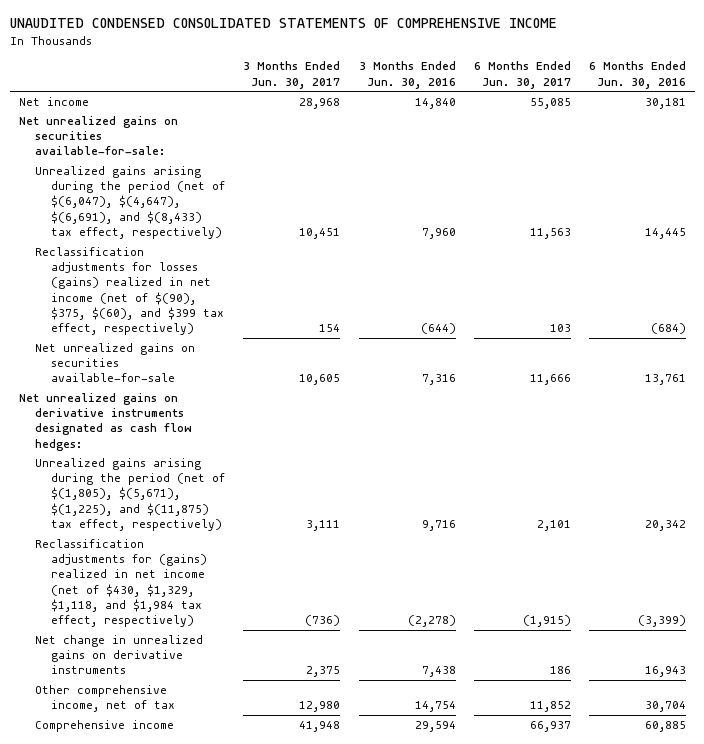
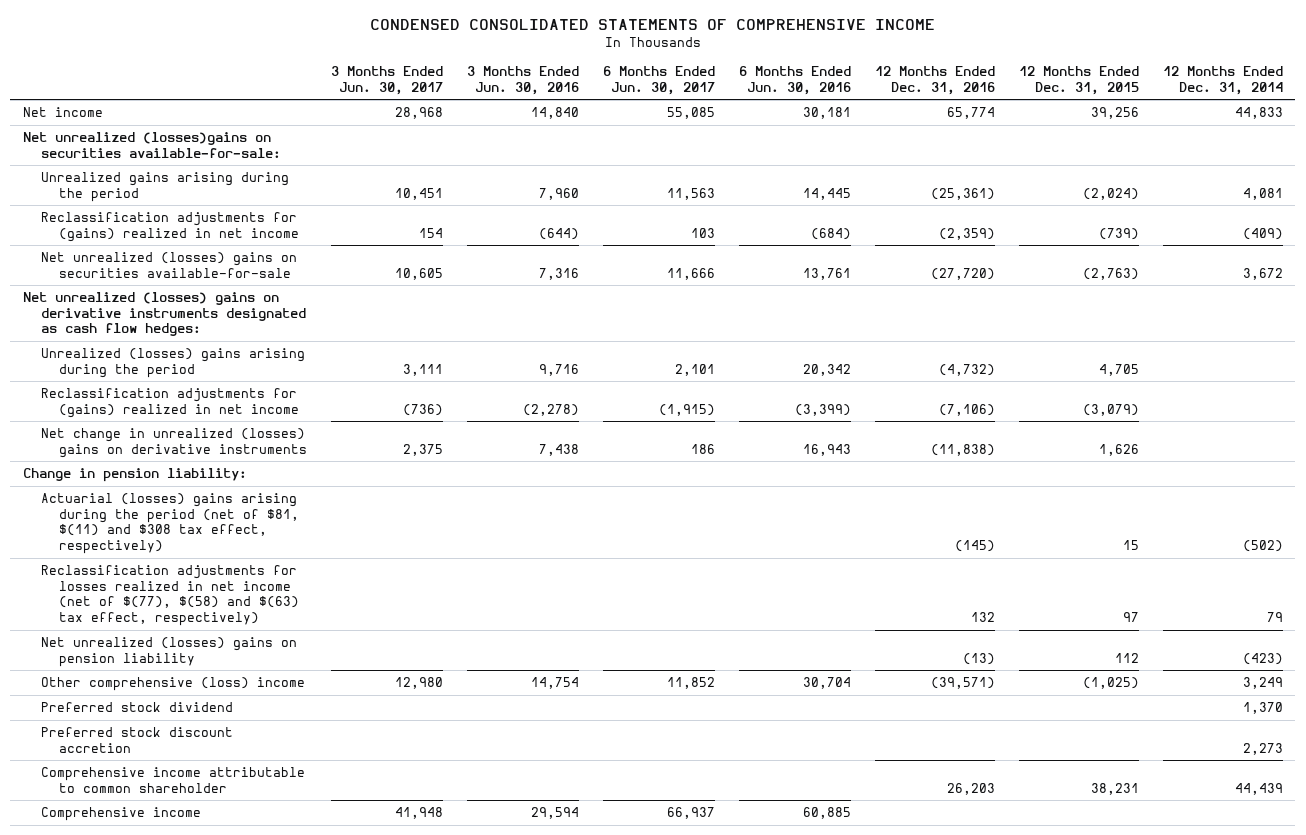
- UNAUDITED CONDENSED CONSOLIDATED STATEMENTS OF COMPREHENSIVE INCOME
+ CONDENSED CONSOLIDATED STATEMENTS OF COMPREHENSIVE INCOME
- | 3 Months Ended Jun. 30, 2017 | 3 Months Ended Jun. 30, 2016 | 6 Months Ended Jun. 30, 2017 | 6 Months Ended Jun. 30, 2016
+ | 3 Months Ended Jun. 30, 2017 | 3 Months Ended Jun. 30, 2016 | 6 Months Ended Jun. 30, 2017 | 6 Months Ended Jun. 30, 2016 | 12 Months Ended Dec. 31, 2016 | 12 Months Ended Dec. 31, 2015 | 12 Months Ended Dec. 31, 2014
- Net unrealized gains on securities available-for-sale:
- Unrealized gains arising during the period (net of $(6,047), $(4,647), $(6,691), and $(8,433) tax effect, respectively) | 10,451 | 7,960 | 11,563 | 14,445
- Reclassification adjustments for losses (gains) realized in net income (net of $(90), $375, $(60), and $399 tax effect, respectively) | 154 | (644) | 103 | (684)
- Net unrealized gains on securities available-for-sale | 10,605 | 7,316 | 11,666 | 13,761
- Net unrealized gains on derivative instruments designated as cash flow hedges:
- Unrealized gains arising during the period (net of $(1,805), $(5,671), $(1,225), and $(11,875) tax effect, respectively) | 3,111 | 9,716 | 2,101 | 20,342
- Reclassification adjustments for (gains) realized in net income (net of $430, $1,329, $1,118, and $1,984 tax effect, respectively) | (736) | (2,278) | (1,915) | (3,399)
- Net change in unrealized gains on derivative instruments | 2,375 | 7,438 | 186 | 16,943
- Other comprehensive income, net of tax | 12,980 | 14,754 | 11,852 | 30,704
+ Net unrealized (losses)gains on securities available-for-sale:
+ Unrealized gains arising during the period | 10,451 | 7,960 | 11,563 | 14,445 | (25,361) | (2,024) | 4,081
+ Reclassification adjustments for (gains) realized in net income | 154 | (644) | 103 | (684) | (2,359) | (739) | (409)
+ Net unrealized (losses) gains on securities available-for-sale | 10,605 | 7,316 | 11,666 | 13,761 | (27,720) | (2,763) | 3,672
+ Net unrealized (losses) gains on derivative instruments designated as cash flow hedges:
+ Unrealized (losses) gains arising during the period | 3,111 | 9,716 | 2,101 | 20,342 | (4,732) | 4,705 |
+ Reclassification adjustments for (gains) realized in net income | (736) | (2,278) | (1,915) | (3,399) | (7,106) | (3,079) |
+ Net change in unrealized (losses) gains on derivative instruments | 2,375 | 7,438 | 186 | 16,943 | (11,838) | 1,626 |
+ Change in pension liability:
+ Actuarial (losses) gains arising during the period (net of $81, $(11) and $308 tax effect, respectively) | | | | | (145) | 15 | (502)
+ Reclassification adjustments for losses realized in net income (net of $(77), $(58) and $(63) tax effect, respectively) | | | | | 132 | 97 | 79
+ Net unrealized (losses) gains on pension liability | | | | | (13) | 112 | (423)
+ Other comprehensive (loss) income | 12,980 | 14,754 | 11,852 | 30,704 | (39,571) | (1,025) | 3,249
+ Preferred stock dividend | | | | | | | 1,370
+ Preferred stock discount accretion | | | | | | | 2,273
+ Comprehensive income attributable to common shareholder | | | | | 26,203 | 38,231 | 44,439

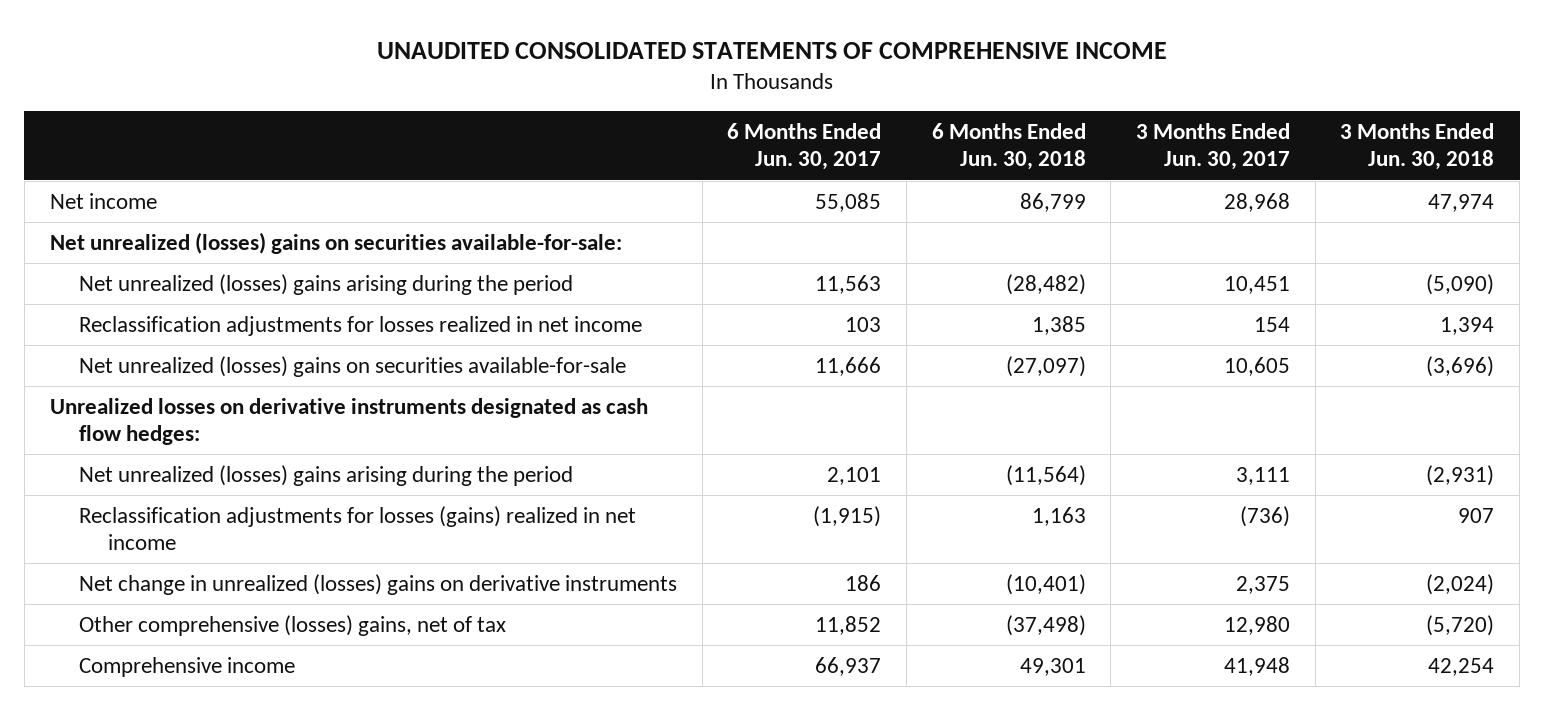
- CONDENSED CONSOLIDATED STATEMENTS OF COMPREHENSIVE INCOME
+ UNAUDITED CONSOLIDATED STATEMENTS OF COMPREHENSIVE INCOME
- | 3 Months Ended Jun. 30, 2017 | 3 Months Ended Jun. 30, 2016 | 6 Months Ended Jun. 30, 2017 | 6 Months Ended Jun. 30, 2016 | 12 Months Ended Dec. 31, 2016 | 12 Months Ended Dec. 31, 2015 | 12 Months Ended Dec. 31, 2014
+ | 6 Months Ended Jun. 30, 2017 | 6 Months Ended Jun. 30, 2018 | 3 Months Ended Jun. 30, 2017 | 3 Months Ended Jun. 30, 2018
- Net unrealized (losses)gains on securities available-for-sale:
- Unrealized gains arising during the period | 10,451 | 7,960 | 11,563 | 14,445 | (25,361) | (2,024) | 4,081
- Reclassification adjustments for (gains) realized in net income | 154 | (644) | 103 | (684) | (2,359) | (739) | (409)
+ Net unrealized (losses) gains on securities available-for-sale:
+ Net unrealized (losses) gains arising during the period | 11,563 | (28,482) | 10,451 | (5,090)
+ Reclassification adjustments for losses realized in net income | 103 | 1,385 | 154 | 1,394
- Net unrealized (losses) gains on derivative instruments designated as cash flow hedges:
- Unrealized (losses) gains arising during the period | 3,111 | 9,716 | 2,101 | 20,342 | (4,732) | 4,705 |
- Reclassification adjustments for (gains) realized in net income | (736) | (2,278) | (1,915) | (3,399) | (7,106) | (3,079) |
+ Unrealized losses on derivative instruments designated as cash flow hedges:
+ Net unrealized (losses) gains arising during the period | 2,101 | (11,564) | 3,111 | (2,931)
+ Reclassification adjustments for losses (gains) realized in net income | (1,915) | 1,163 | (736) | 907
- Change in pension liability:
- Actuarial (losses) gains arising during the period (net of $81, $(11) and $308 tax effect, respectively) | | | | | (145) | 15 | (502)
- Reclassification adjustments for losses realized in net income (net of $(77), $(58) and $(63) tax effect, respectively) | | | | | 132 | 97 | 79
- Net unrealized (losses) gains on pension liability | | | | | (13) | 112 | (423)
- Other comprehensive (loss) income | 12,980 | 14,754 | 11,852 | 30,704 | (39,571) | (1,025) | 3,249
- Preferred stock dividend | | | | | | | 1,370
- Preferred stock discount accretion | | | | | | | 2,273
- Comprehensive income attributable to common shareholder | | | | | 26,203 | 38,231 | 44,439
+ Other comprehensive (losses) gains, net of tax | 11,852 | (37,498) | 12,980 | (5,720)

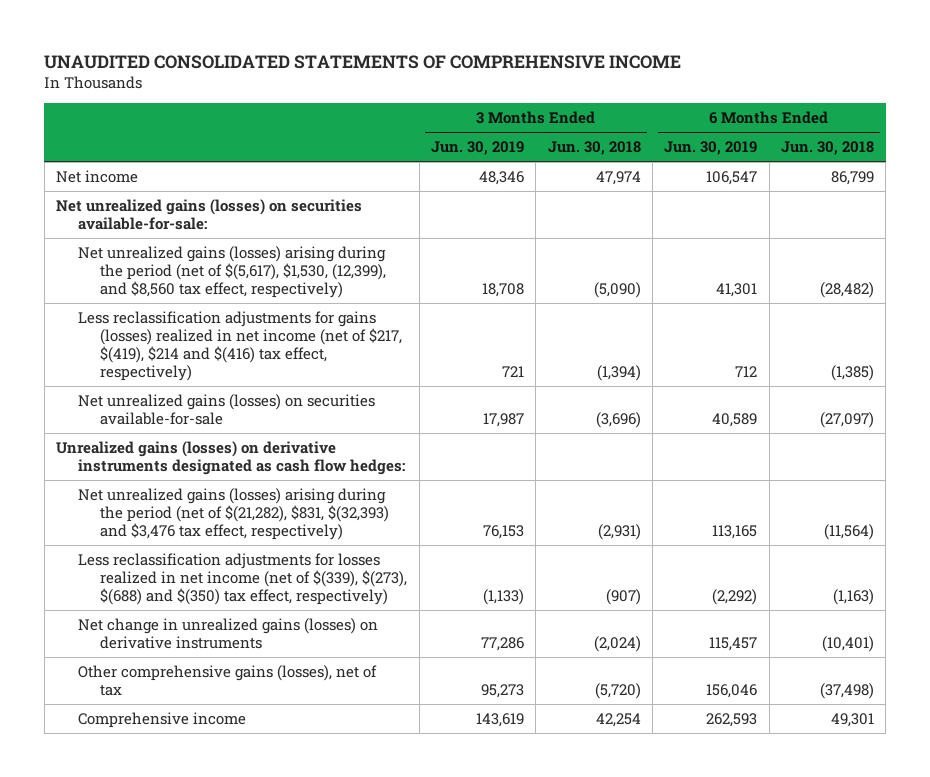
- | 6 Months Ended Jun. 30, 2017 | 6 Months Ended Jun. 30, 2018 | 3 Months Ended Jun. 30, 2017 | 3 Months Ended Jun. 30, 2018
+ | 3 Months Ended Jun. 30, 2019 | 3 Months Ended Jun. 30, 2018 | 6 Months Ended Jun. 30, 2019 | 6 Months Ended Jun. 30, 2018
- Net unrealized (losses) gains on securities available-for-sale:
- Net unrealized (losses) gains arising during the period | 11,563 | (28,482) | 10,451 | (5,090)
- Reclassification adjustments for losses realized in net income | 103 | 1,385 | 154 | 1,394
- Net unrealized (losses) gains on securities available-for-sale | 11,666 | (27,097) | 10,605 | (3,696)
- Unrealized losses on derivative instruments designated as cash flow hedges:
- Net unrealized (losses) gains arising during the period | 2,101 | (11,564) | 3,111 | (2,931)
- Reclassification adjustments for losses (gains) realized in net income | (1,915) | 1,163 | (736) | 907
- Net change in unrealized (losses) gains on derivative instruments | 186 | (10,401) | 2,375 | (2,024)
- Other comprehensive (losses) gains, net of tax | 11,852 | (37,498) | 12,980 | (5,720)
+ Net unrealized gains (losses) on securities available-for-sale:
+ Net unrealized gains (losses) arising during the period (net of $(5,617), $1,530, (12,399), and $8,560 tax effect, respectively) | 18,708 | (5,090) | 41,301 | (28,482)
+ Less reclassification adjustments for gains (losses) realized in net income (net of $217, $(419), $214 and $(416) tax effect, respectively) | 721 | (1,394) | 712 | (1,385)
+ Net unrealized gains (losses) on securities available-for-sale | 17,987 | (3,696) | 40,589 | (27,097)
+ Unrealized gains (losses) on derivative instruments designated as cash flow hedges:
+ Net unrealized gains (losses) arising during the period (net of $(21,282), $831, $(32,393) and $3,476 tax effect, respectively) | 76,153 | (2,931) | 113,165 | (11,564)
+ Less reclassification adjustments for losses realized in net income (net of $(339), $(273), $(688) and $(350) tax effect, respectively) | (1,133) | (907) | (2,292) | (1,163)
+ Net change in unrealized gains (losses) on derivative instruments | 77,286 | (2,024) | 115,457 | (10,401)
+ Other comprehensive gains (losses), net of tax | 95,273 | (5,720) | 156,046 | (37,498)

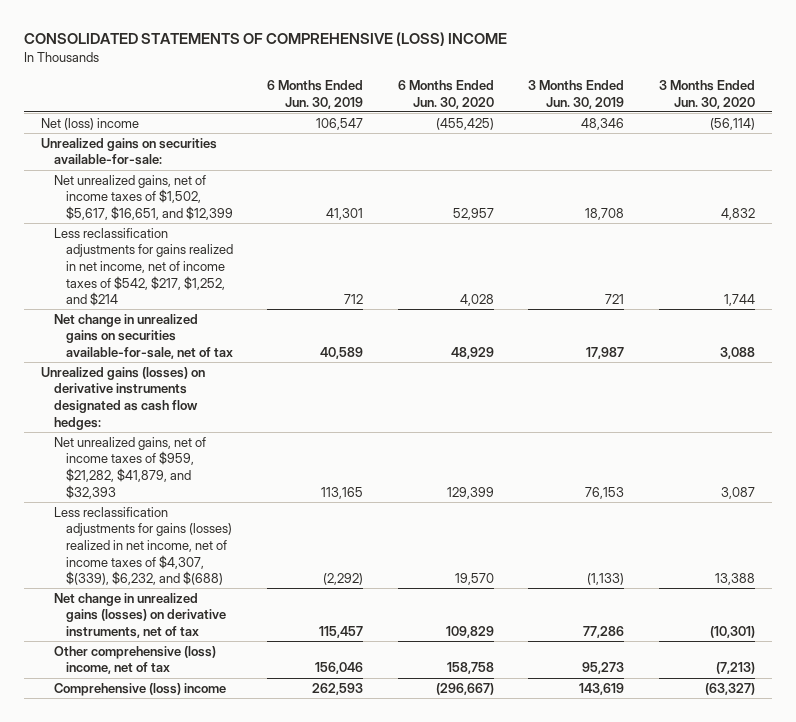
- UNAUDITED CONSOLIDATED STATEMENTS OF COMPREHENSIVE INCOME
+ CONSOLIDATED STATEMENTS OF COMPREHENSIVE (LOSS) INCOME
- | 3 Months Ended Jun. 30, 2019 | 3 Months Ended Jun. 30, 2018 | 6 Months Ended Jun. 30, 2019 | 6 Months Ended Jun. 30, 2018
+ | 6 Months Ended Jun. 30, 2019 | 6 Months Ended Jun. 30, 2020 | 3 Months Ended Jun. 30, 2019 | 3 Months Ended Jun. 30, 2020
- Net income | 48,346 | 47,974 | 106,547 | 86,799
- Net unrealized gains (losses) on securities available-for-sale:
- Net unrealized gains (losses) arising during the period (net of $(5,617), $1,530, (12,399), and $8,560 tax effect, respectively) | 18,708 | (5,090) | 41,301 | (28,482)
- Less reclassification adjustments for gains (losses) realized in net income (net of $217, $(419), $214 and $(416) tax effect, respectively) | 721 | (1,394) | 712 | (1,385)
- Net unrealized gains (losses) on securities available-for-sale | 17,987 | (3,696) | 40,589 | (27,097)
+ Net (loss) income | 106,547 | (455,425) | 48,346 | (56,114)
+ Unrealized gains on securities available-for-sale:
+ Net unrealized gains, net of income taxes of $1,502, $5,617, $16,651, and $12,399 | 41,301 | 52,957 | 18,708 | 4,832
+ Less reclassification adjustments for gains realized in net income, net of income taxes of $542, $217, $1,252, and $214 | 712 | 4,028 | 721 | 1,744
+ Net change in unrealized gains on securities available-for-sale, net of tax | 40,589 | 48,929 | 17,987 | 3,088
- Net unrealized gains (losses) arising during the period (net of $(21,282), $831, $(32,393) and $3,476 tax effect, respectively) | 76,153 | (2,931) | 113,165 | (11,564)
- Less reclassification adjustments for losses realized in net income (net of $(339), $(273), $(688) and $(350) tax effect, respectively) | (1,133) | (907) | (2,292) | (1,163)
- Net change in unrealized gains (losses) on derivative instruments | 77,286 | (2,024) | 115,457 | (10,401)
- Other comprehensive gains (losses), net of tax | 95,273 | (5,720) | 156,046 | (37,498)
- Comprehensive income | 143,619 | 42,254 | 262,593 | 49,301
+ Net unrealized gains, net of income taxes of $959, $21,282, $41,879, and $32,393 | 113,165 | 129,399 | 76,153 | 3,087
+ Less reclassification adjustments for gains (losses) realized in net income, net of income taxes of $4,307, $(339), $6,232, and $(688) | (2,292) | 19,570 | (1,133) | 13,388
+ Net change in unrealized gains (losses) on derivative instruments, net of tax | 115,457 | 109,829 | 77,286 | (10,301)
+ Other comprehensive (loss) income, net of tax | 156,046 | 158,758 | 95,273 | (7,213)
+ Comprehensive (loss) income | 262,593 | (296,667) | 143,619 | (63,327)

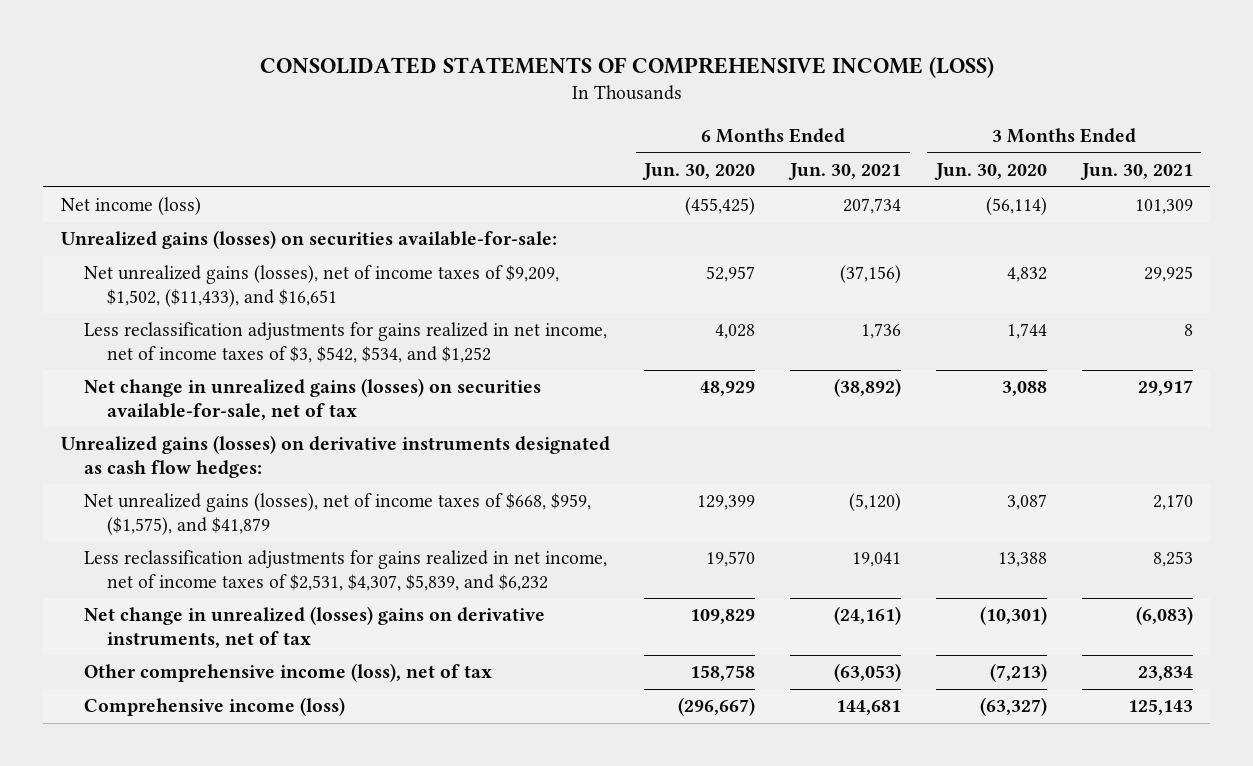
- CONSOLIDATED STATEMENTS OF COMPREHENSIVE (LOSS) INCOME
+ CONSOLIDATED STATEMENTS OF COMPREHENSIVE INCOME (LOSS)
- | 6 Months Ended Jun. 30, 2019 | 6 Months Ended Jun. 30, 2020 | 3 Months Ended Jun. 30, 2019 | 3 Months Ended Jun. 30, 2020
+ | 6 Months Ended Jun. 30, 2020 | 6 Months Ended Jun. 30, 2021 | 3 Months Ended Jun. 30, 2020 | 3 Months Ended Jun. 30, 2021
- Net (loss) income | 106,547 | (455,425) | 48,346 | (56,114)
- Unrealized gains on securities available-for-sale:
- Net unrealized gains, net of income taxes of $1,502, $5,617, $16,651, and $12,399 | 41,301 | 52,957 | 18,708 | 4,832
- Less reclassification adjustments for gains realized in net income, net of income taxes of $542, $217, $1,252, and $214 | 712 | 4,028 | 721 | 1,744
- Net change in unrealized gains on securities available-for-sale, net of tax | 40,589 | 48,929 | 17,987 | 3,088
+ Net income (loss) | (455,425) | 207,734 | (56,114) | 101,309
+ Unrealized gains (losses) on securities available-for-sale:
+ Net unrealized gains (losses), net of income taxes of $9,209, $1,502, ($11,433), and $16,651 | 52,957 | (37,156) | 4,832 | 29,925
+ Less reclassification adjustments for gains realized in net income, net of income taxes of $3, $542, $534, and $1,252 | 4,028 | 1,736 | 1,744 | 8
+ Net change in unrealized gains (losses) on securities available-for-sale, net of tax | 48,929 | (38,892) | 3,088 | 29,917
- Net unrealized gains, net of income taxes of $959, $21,282, $41,879, and $32,393 | 113,165 | 129,399 | 76,153 | 3,087
- Less reclassification adjustments for gains (losses) realized in net income, net of income taxes of $4,307, $(339), $6,232, and $(688) | (2,292) | 19,570 | (1,133) | 13,388
- Net change in unrealized gains (losses) on derivative instruments, net of tax | 115,457 | 109,829 | 77,286 | (10,301)
- Other comprehensive (loss) income, net of tax | 156,046 | 158,758 | 95,273 | (7,213)
- Comprehensive (loss) income | 262,593 | (296,667) | 143,619 | (63,327)
+ Net unrealized gains (losses), net of income taxes of $668, $959, ($1,575), and $41,879 | 129,399 | (5,120) | 3,087 | 2,170
+ Less reclassification adjustments for gains realized in net income, net of income taxes of $2,531, $4,307, $5,839, and $6,232 | 19,570 | 19,041 | 13,388 | 8,253
+ Net change in unrealized (losses) gains on derivative instruments, net of tax | 109,829 | (24,161) | (10,301) | (6,083)
+ Other comprehensive income (loss), net of tax | 158,758 | (63,053) | (7,213) | 23,834
+ Comprehensive income (loss) | (296,667) | 144,681 | (63,327) | 125,143

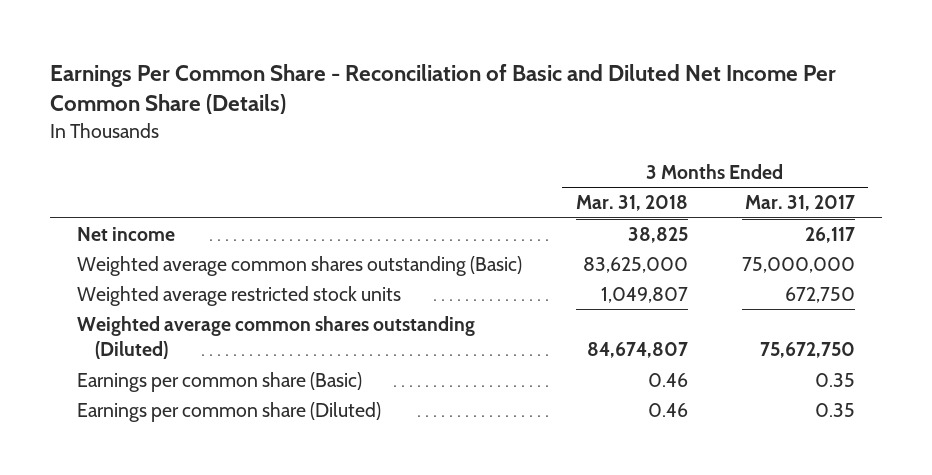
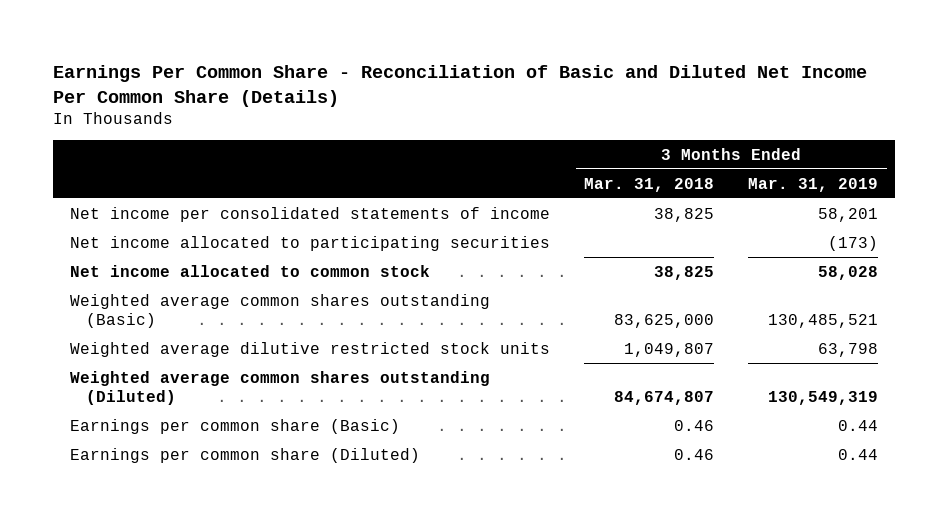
- | 3 Months Ended Mar. 31, 2018 | 3 Months Ended Mar. 31, 2017
+ | 3 Months Ended Mar. 31, 2018 | 3 Months Ended Mar. 31, 2019
- Net income | 38,825 | 26,117
+ Net income per consolidated statements of income | 38,825 | 58,201
+ Net income allocated to participating securities | | (173)
+ Net income allocated to common stock | 38,825 | 58,028
- Weighted average restricted stock units | 1,049,807 | 672,750
+ Weighted average dilutive restricted stock units | 1,049,807 | 63,798

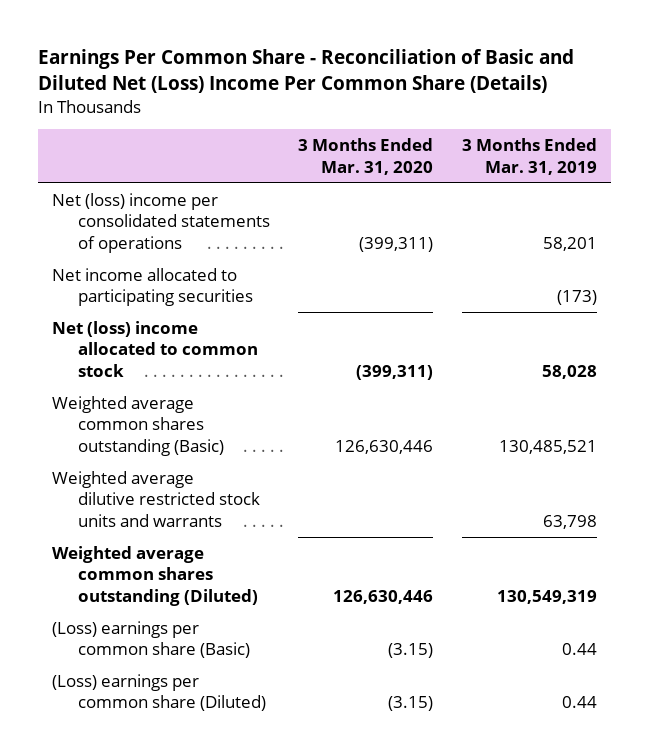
- Earnings Per Common Share - Reconciliation of Basic and Diluted Net Income Per Common Share (Details)
+ Earnings Per Common Share - Reconciliation of Basic and Diluted Net (Loss) Income Per Common Share (Details)
- | 3 Months Ended Mar. 31, 2018 | 3 Months Ended Mar. 31, 2019
+ | 3 Months Ended Mar. 31, 2020 | 3 Months Ended Mar. 31, 2019
- Net income per consolidated statements of income | 38,825 | 58,201
+ Net (loss) income per consolidated statements of operations | (399,311) | 58,201
- Net income allocated to common stock | 38,825 | 58,028
+ Net (loss) income allocated to common stock | (399,311) | 58,028
- Weighted average dilutive restricted stock units | 1,049,807 | 63,798
+ Weighted average dilutive restricted stock units and warrants | | 63,798
- Earnings per common share (Basic) | 0.46 | 0.44
- Earnings per common share (Diluted) | 0.46 | 0.44
+ (Loss) earnings per common share (Basic) | (3.15) | 0.44
+ (Loss) earnings per common share (Diluted) | (3.15) | 0.44

